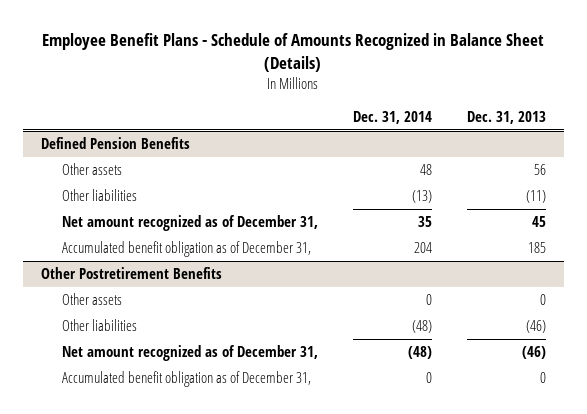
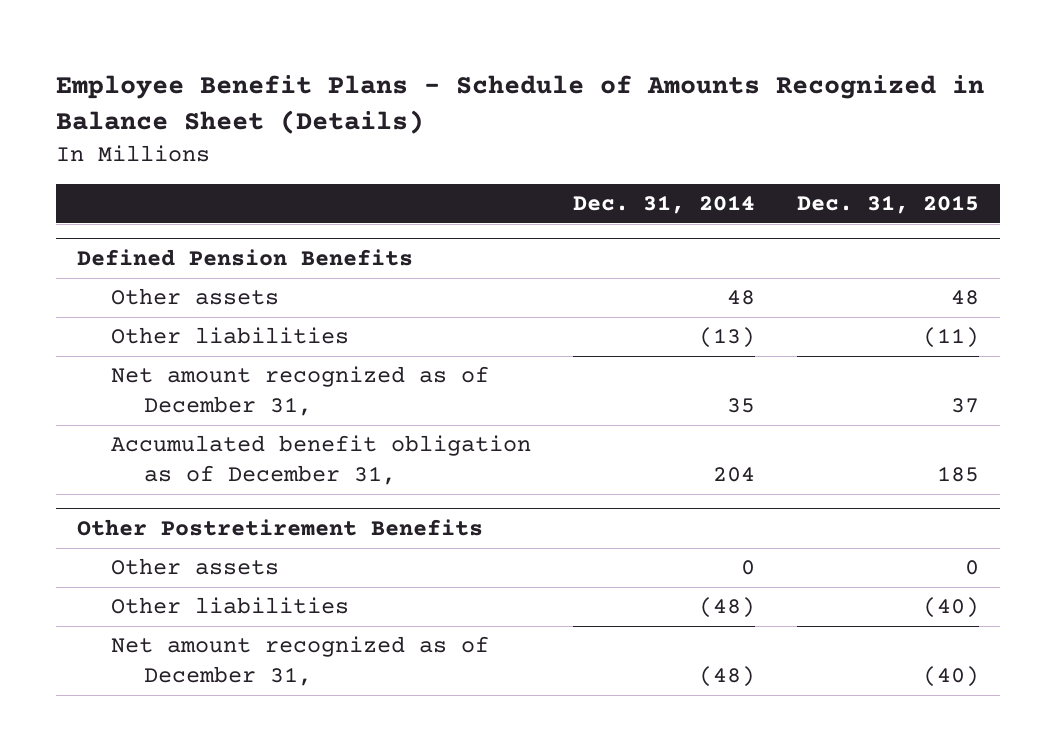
- | Dec. 31, 2014 | Dec. 31, 2013
+ | Dec. 31, 2014 | Dec. 31, 2015
@ Other Postretirement Benefits
- Accumulated benefit obligation as of December 31, | 0 | 0

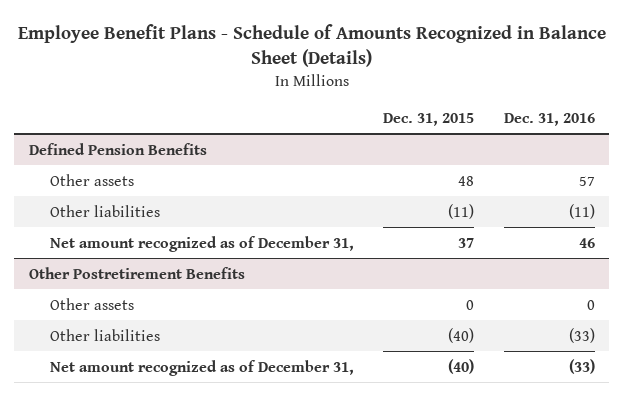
- | Dec. 31, 2014 | Dec. 31, 2015
+ | Dec. 31, 2015 | Dec. 31, 2016
@ Defined Pension Benefits
- Accumulated benefit obligation as of December 31, | 204 | 185

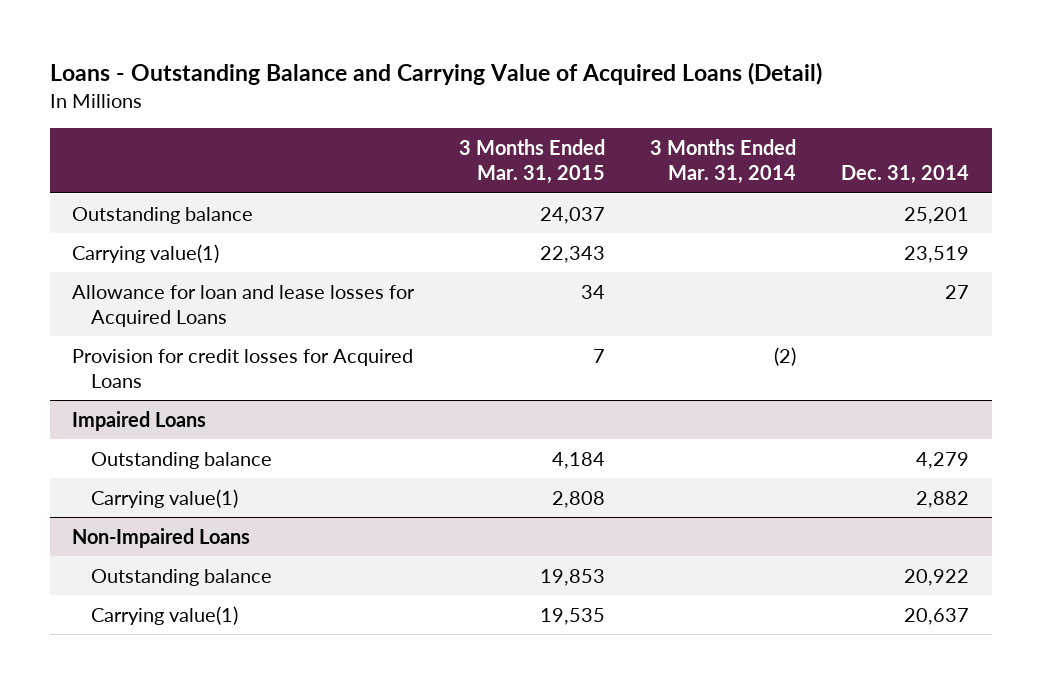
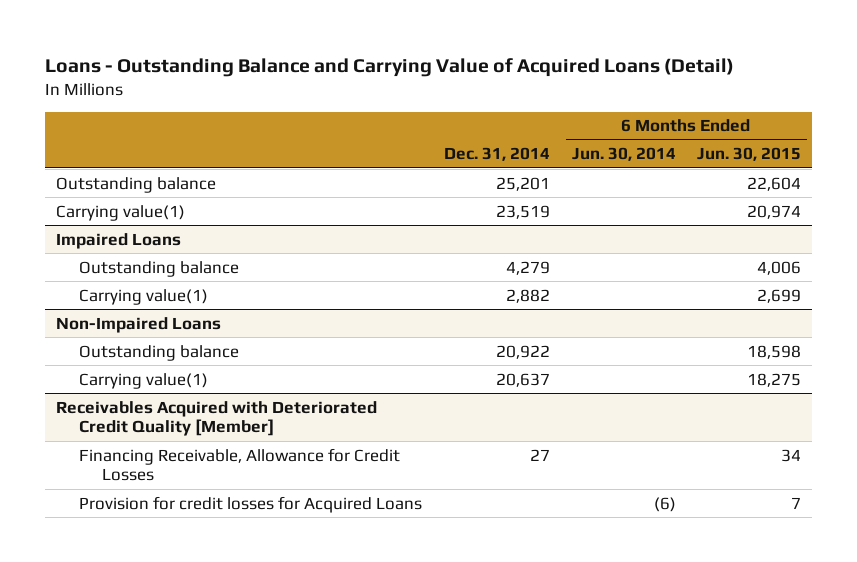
- | 3 Months Ended Mar. 31, 2015 | 3 Months Ended Mar. 31, 2014 | Dec. 31, 2014
+ | Dec. 31, 2014 | 6 Months Ended Jun. 30, 2014 | 6 Months Ended Jun. 30, 2015
- Allowance for loan and lease losses for Acquired Loans | 34 | | 27
- Provision for credit losses for Acquired Loans | 7 | (2) |
+ Receivables Acquired with Deteriorated Credit Quality [Member]
+ Financing Receivable, Allowance for Credit Losses | 27 | | 34
+ Provision for credit losses for Acquired Loans | | (6) | 7

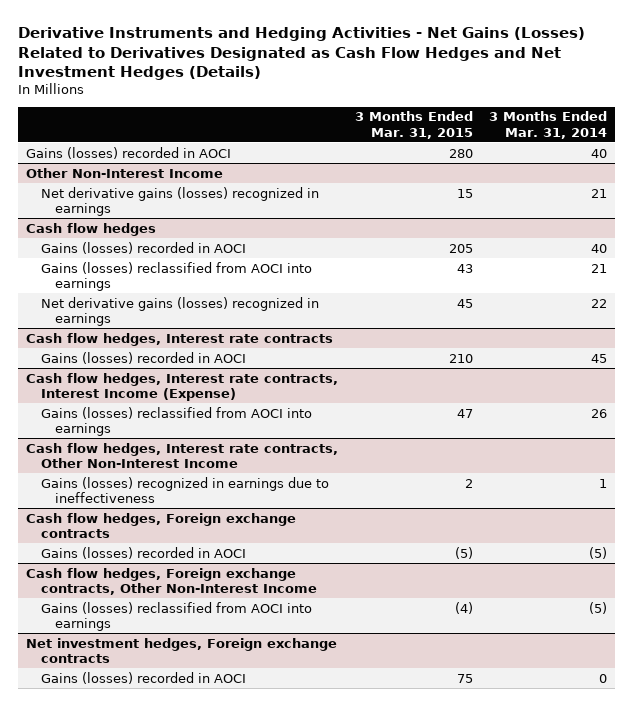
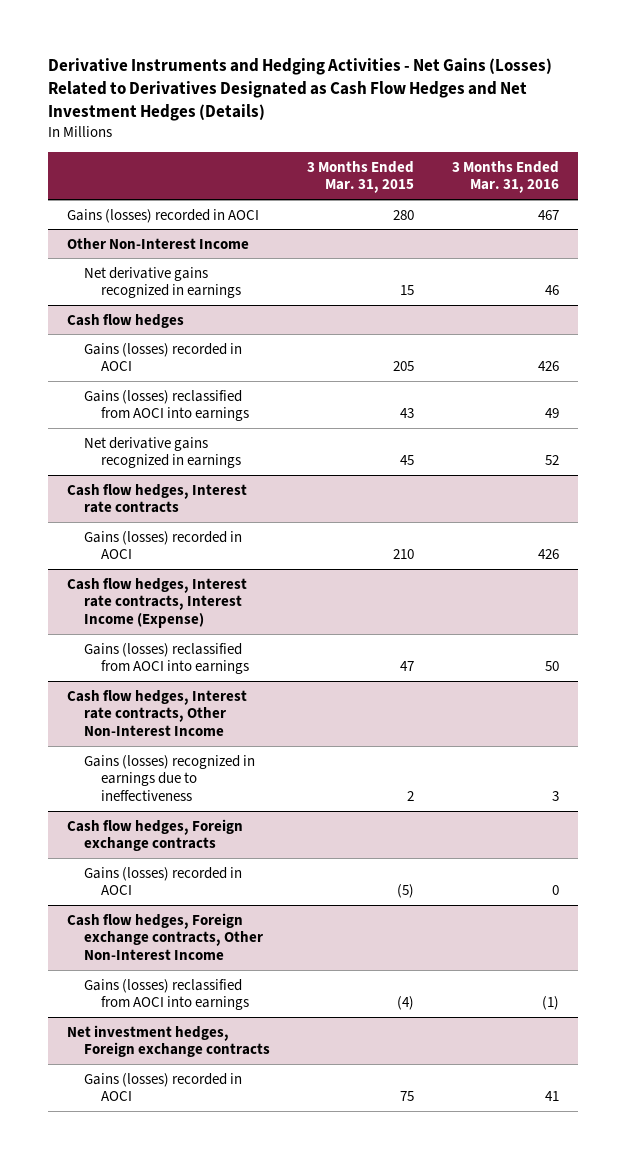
- | 3 Months Ended Mar. 31, 2015 | 3 Months Ended Mar. 31, 2014
+ | 3 Months Ended Mar. 31, 2015 | 3 Months Ended Mar. 31, 2016
@ Other Non-Interest Income
- Net derivative gains (losses) recognized in earnings | 15 | 21
+ Net derivative gains recognized in earnings | 15 | 46
@ Cash flow hedges
- Net derivative gains (losses) recognized in earnings | 45 | 22
+ Net derivative gains recognized in earnings | 45 | 52

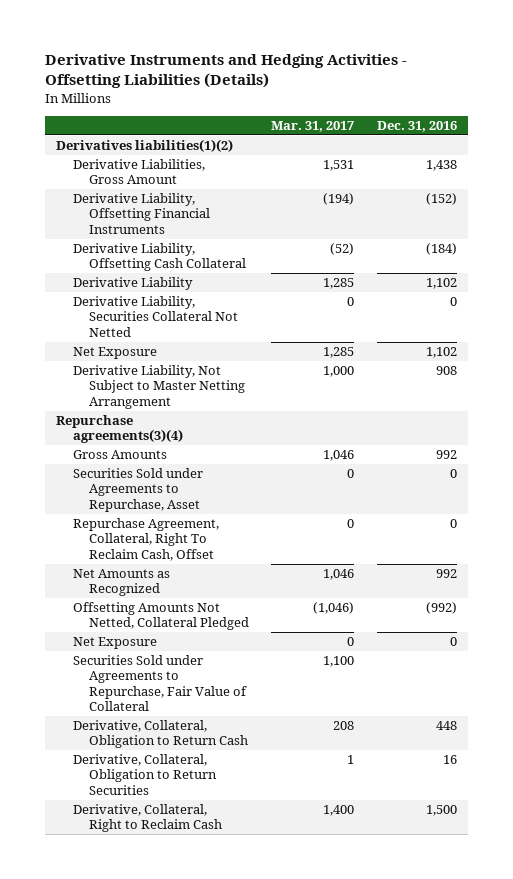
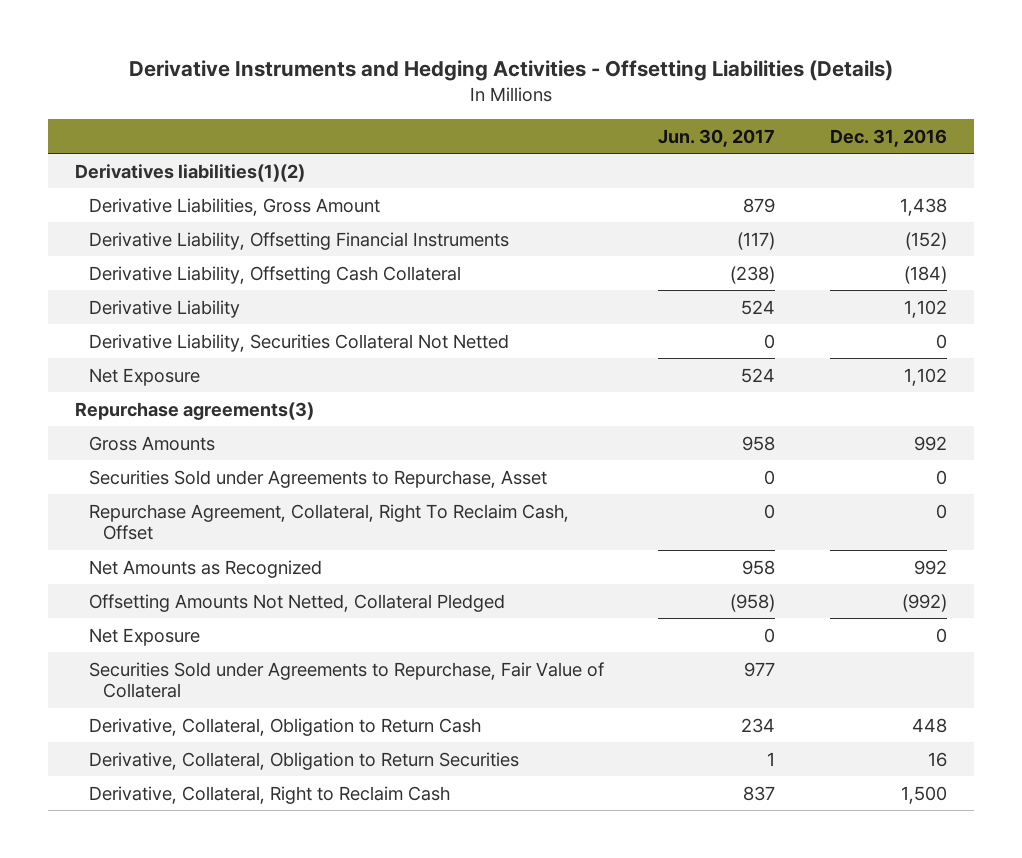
- | Mar. 31, 2017 | Dec. 31, 2016
+ | Jun. 30, 2017 | Dec. 31, 2016
- Derivative Liability, Not Subject to Master Netting Arrangement | 1,000 | 908
- Repurchase agreements(3)(4)
+ Repurchase agreements(3)

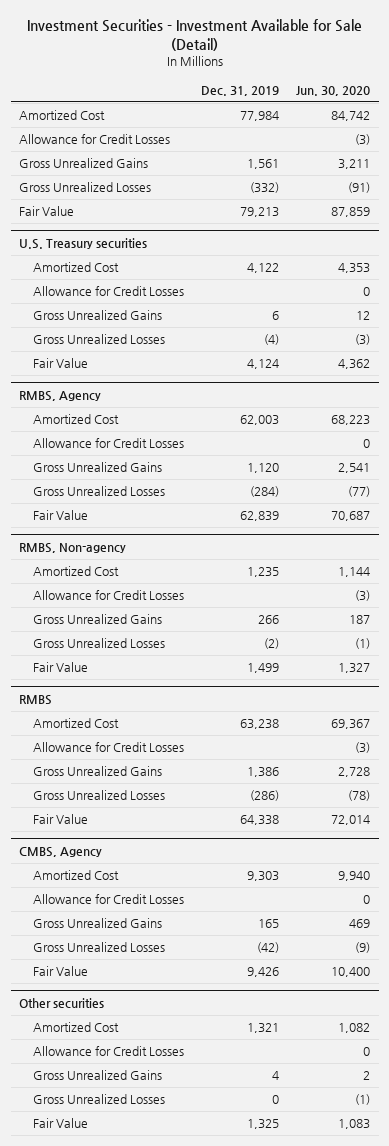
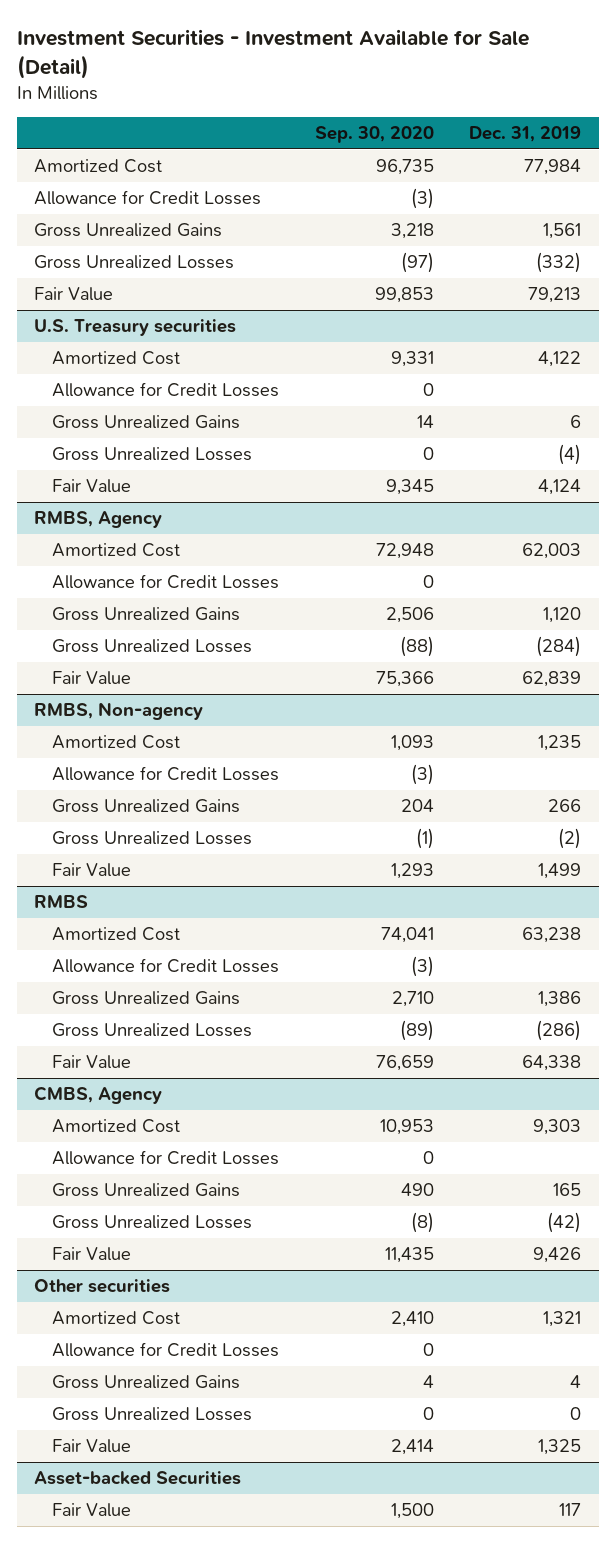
- | Dec. 31, 2019 | Jun. 30, 2020
+ | Sep. 30, 2020 | Dec. 31, 2019
+ Asset-backed Securities
+ Fair Value | 1,500 | 117

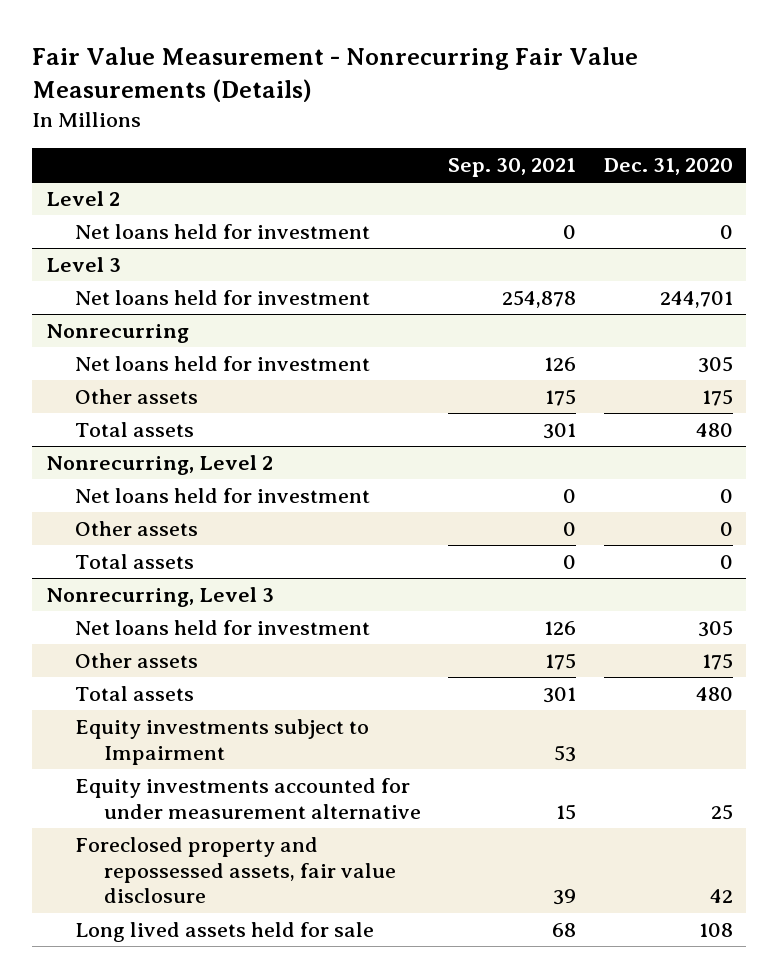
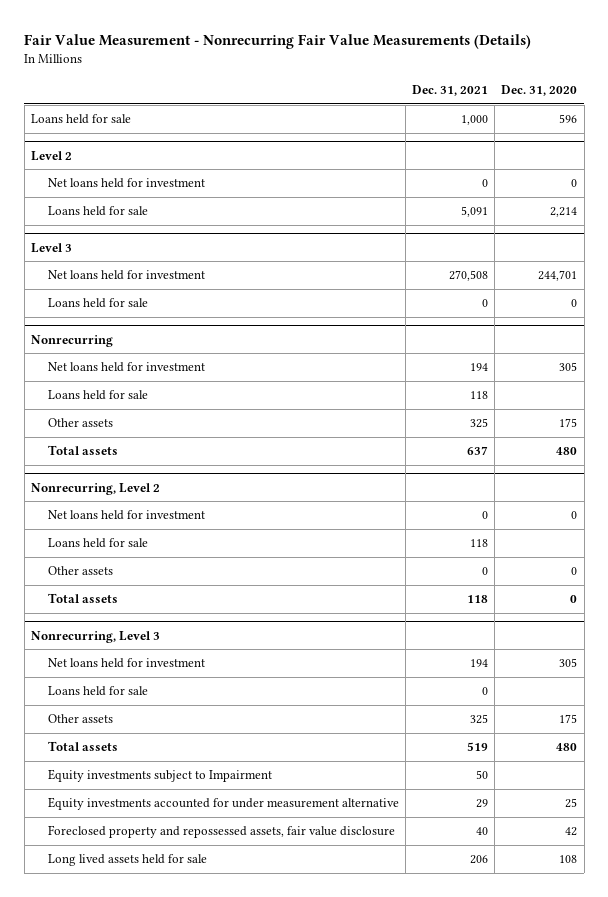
- | Sep. 30, 2021 | Dec. 31, 2020
+ | Dec. 31, 2021 | Dec. 31, 2020
+ Loans held for sale | 1,000 | 596
@ Level 2
+ Loans held for sale | 5,091 | 2,214
@ Level 3
+ Loans held for sale | 0 | 0
@ Nonrecurring
+ Loans held for sale | 118 |
@ Nonrecurring, Level 2
+ Loans held for sale | 118 |
@ Nonrecurring, Level 3
+ Loans held for sale | 0 |

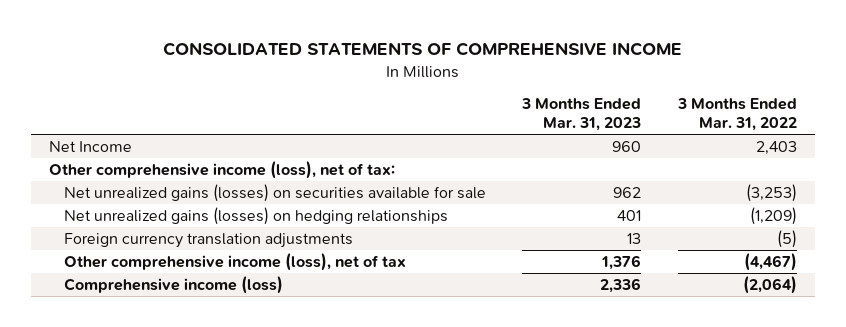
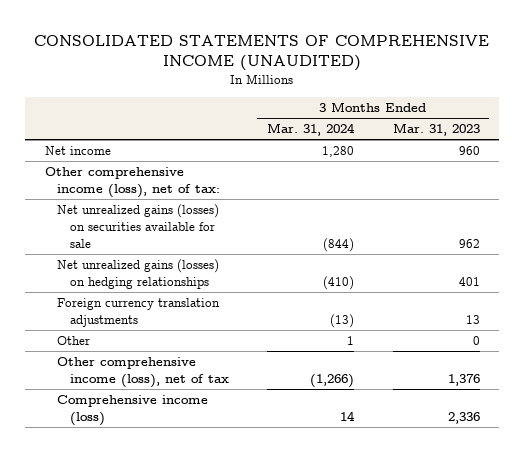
- CONSOLIDATED STATEMENTS OF COMPREHENSIVE INCOME
+ CONSOLIDATED STATEMENTS OF COMPREHENSIVE INCOME (UNAUDITED)
- | 3 Months Ended Mar. 31, 2023 | 3 Months Ended Mar. 31, 2022
+ | 3 Months Ended Mar. 31, 2024 | 3 Months Ended Mar. 31, 2023
- Net Income | 960 | 2,403
+ Net income | 1,280 | 960
+ Other | 1 | 0

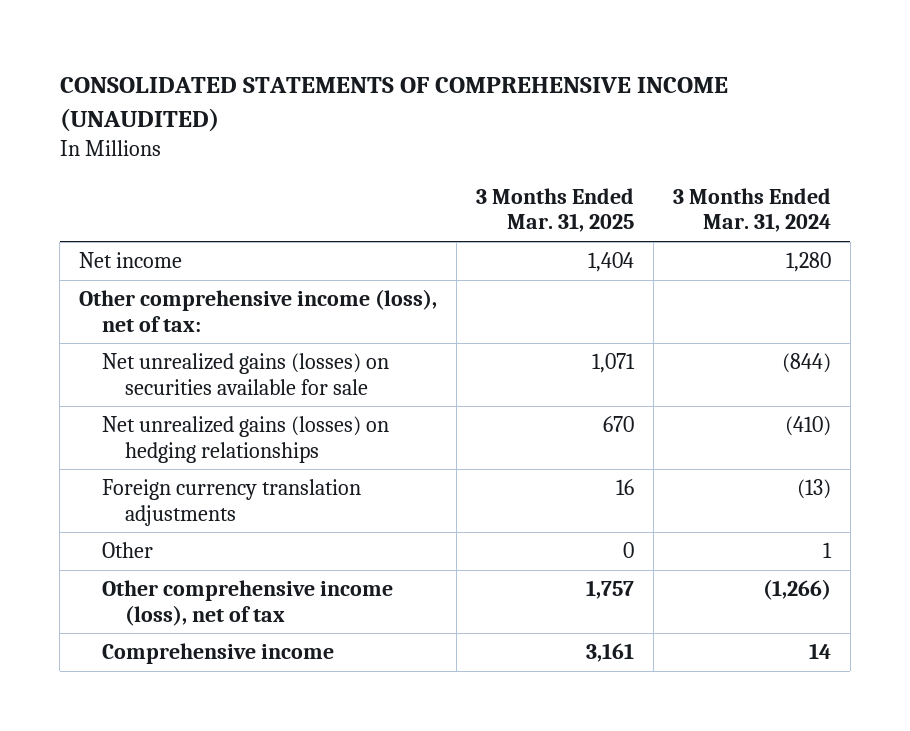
- | 3 Months Ended Mar. 31, 2024 | 3 Months Ended Mar. 31, 2023
+ | 3 Months Ended Mar. 31, 2025 | 3 Months Ended Mar. 31, 2024
- Comprehensive income (loss) | 14 | 2,336
+ Comprehensive income | 3,161 | 14

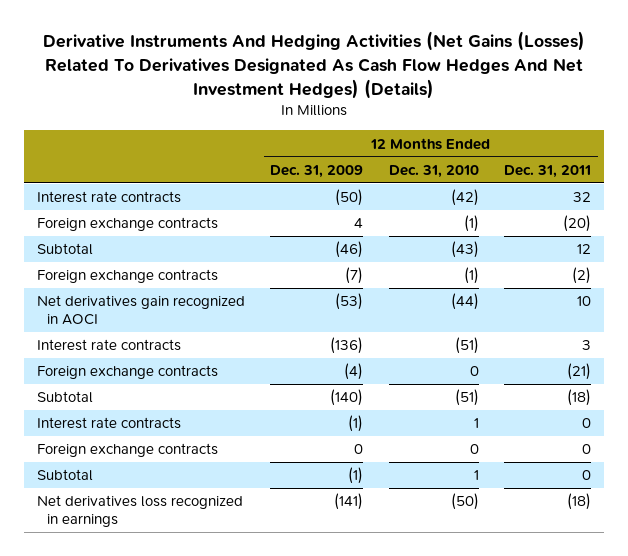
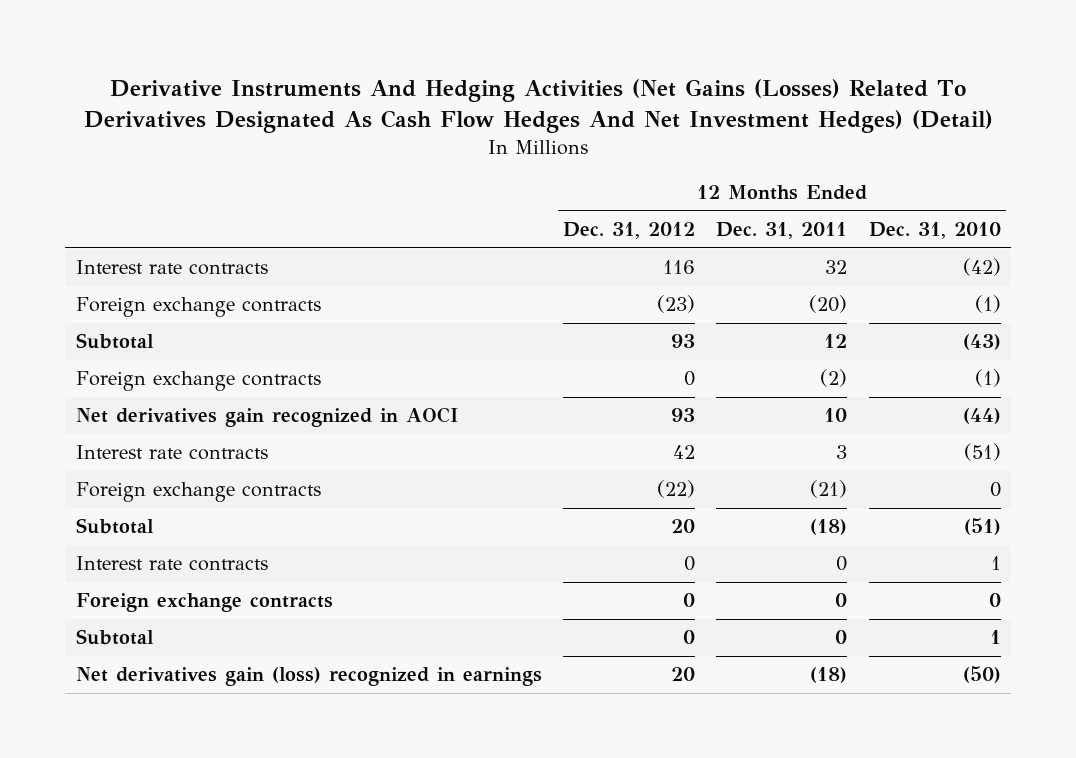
- Derivative Instruments And Hedging Activities (Net Gains (Losses) Related To Derivatives Designated As Cash Flow Hedges And Net Investment Hedges) (Details)
+ Derivative Instruments And Hedging Activities (Net Gains (Losses) Related To Derivatives Designated As Cash Flow Hedges And Net Investment Hedges) (Detail)
- | 12 Months Ended Dec. 31, 2009 | 12 Months Ended Dec. 31, 2010 | 12 Months Ended Dec. 31, 2011
+ | 12 Months Ended Dec. 31, 2012 | 12 Months Ended Dec. 31, 2011 | 12 Months Ended Dec. 31, 2010
- Net derivatives loss recognized in earnings | (141) | (50) | (18)
+ Net derivatives gain (loss) recognized in earnings | 20 | (18) | (50)

